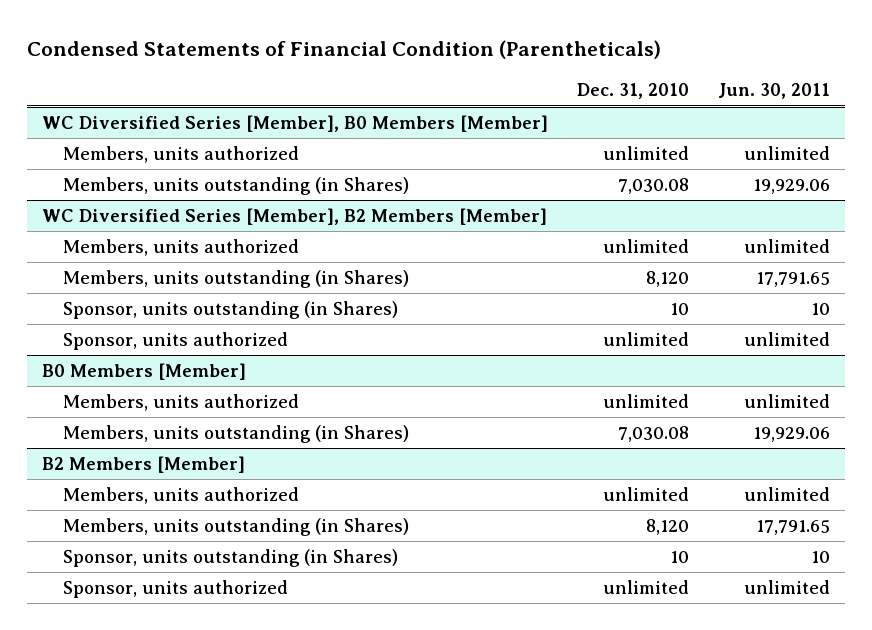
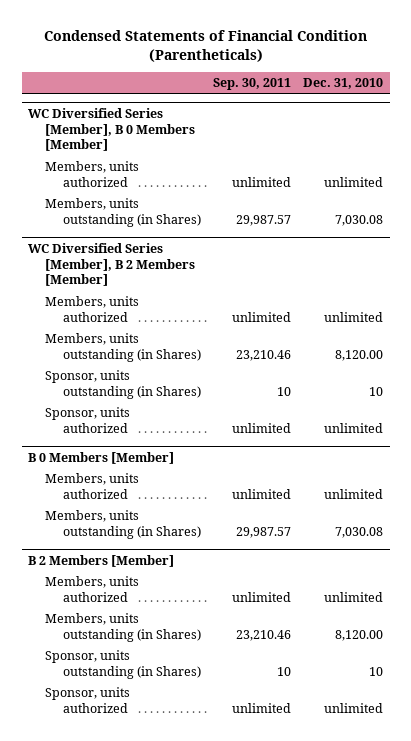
- | Dec. 31, 2010 | Jun. 30, 2011
+ | Sep. 30, 2011 | Dec. 31, 2010
- WC Diversified Series [Member], B0 Members [Member]
+ WC Diversified Series [Member], B 0 Members [Member]
- WC Diversified Series [Member], B2 Members [Member]
+ WC Diversified Series [Member], B 2 Members [Member]
- Members, units outstanding (in Shares) | 8,120 | 17,791.65
+ Members, units outstanding (in Shares) | 23,210.46 | 8,120.00
- B0 Members [Member]
+ B 0 Members [Member]
- B2 Members [Member]
+ B 2 Members [Member]
- Members, units outstanding (in Shares) | 8,120 | 17,791.65
+ Members, units outstanding (in Shares) | 23,210.46 | 8,120.00

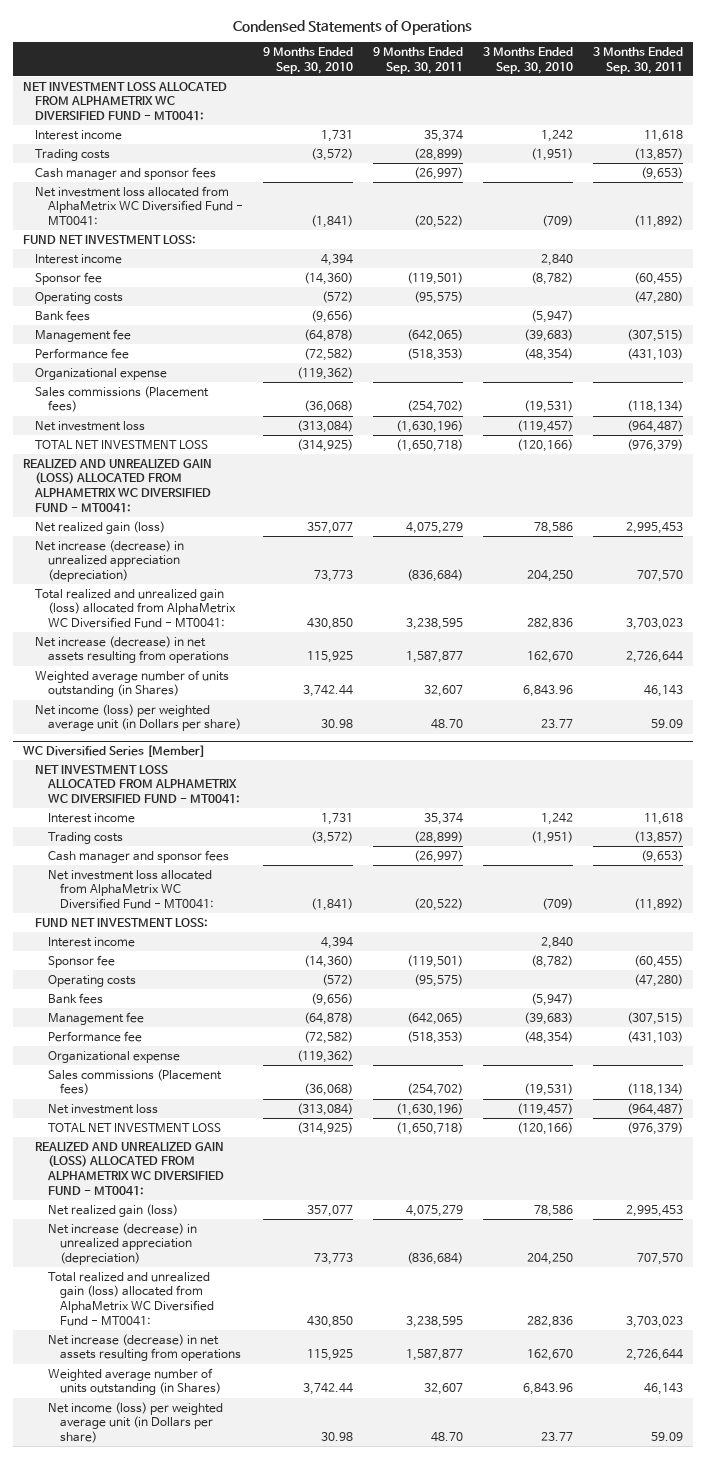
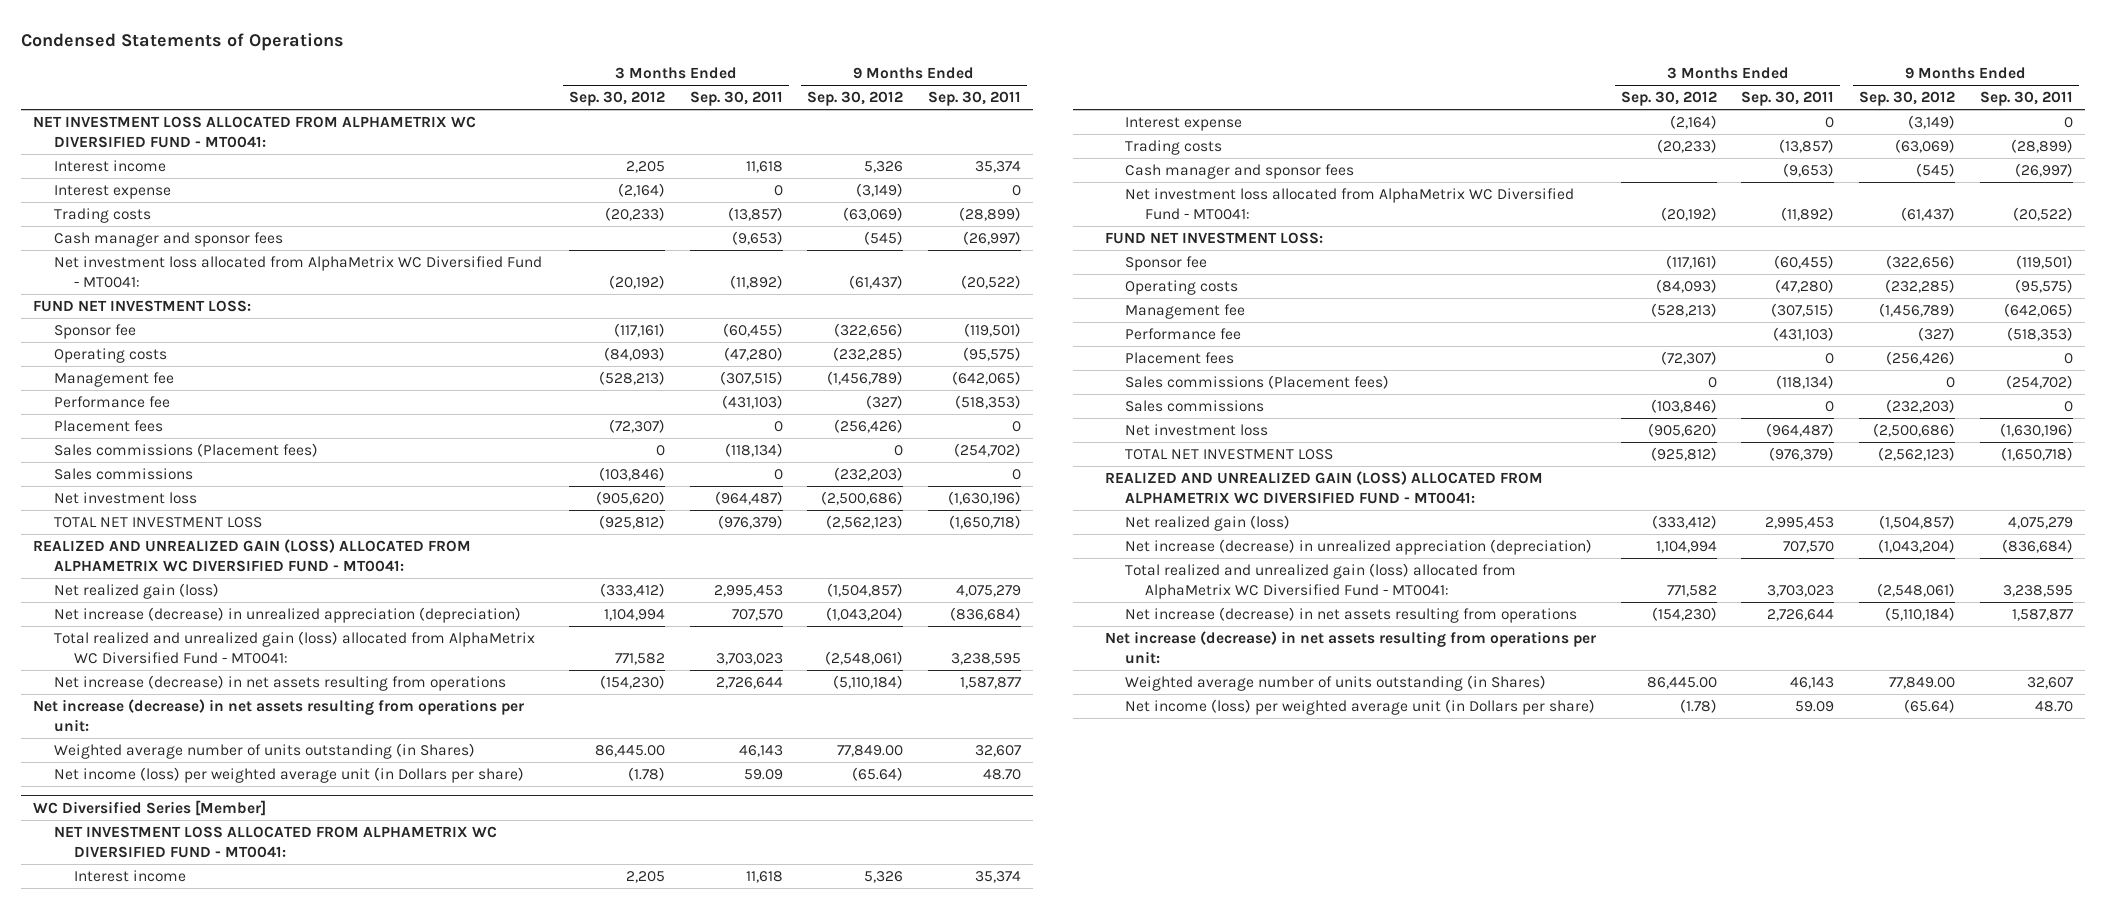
- | 9 Months Ended Sep. 30, 2010 | 9 Months Ended Sep. 30, 2011 | 3 Months Ended Sep. 30, 2010 | 3 Months Ended Sep. 30, 2011
+ | 3 Months Ended Sep. 30, 2012 | 3 Months Ended Sep. 30, 2011 | 9 Months Ended Sep. 30, 2012 | 9 Months Ended Sep. 30, 2011
+ Interest expense | (2,164) | 0 | (3,149) | 0
- Interest income | 4,394 | | 2,840 |
- Bank fees | (9,656) | | (5,947) |
- Organizational expense | (119,362) | | |
+ Placement fees | (72,307) | 0 | (256,426) | 0
+ Sales commissions | (103,846) | 0 | (232,203) | 0
+ Net increase (decrease) in net assets resulting from operations per unit:
@ WC Diversified Series [Member]
+ Interest expense | (2,164) | 0 | (3,149) | 0
- Interest income | 4,394 | | 2,840 |
- Bank fees | (9,656) | | (5,947) |
- Organizational expense | (119,362) | | |
+ Placement fees | (72,307) | 0 | (256,426) | 0
+ Sales commissions | (103,846) | 0 | (232,203) | 0
+ Net increase (decrease) in net assets resulting from operations per unit:

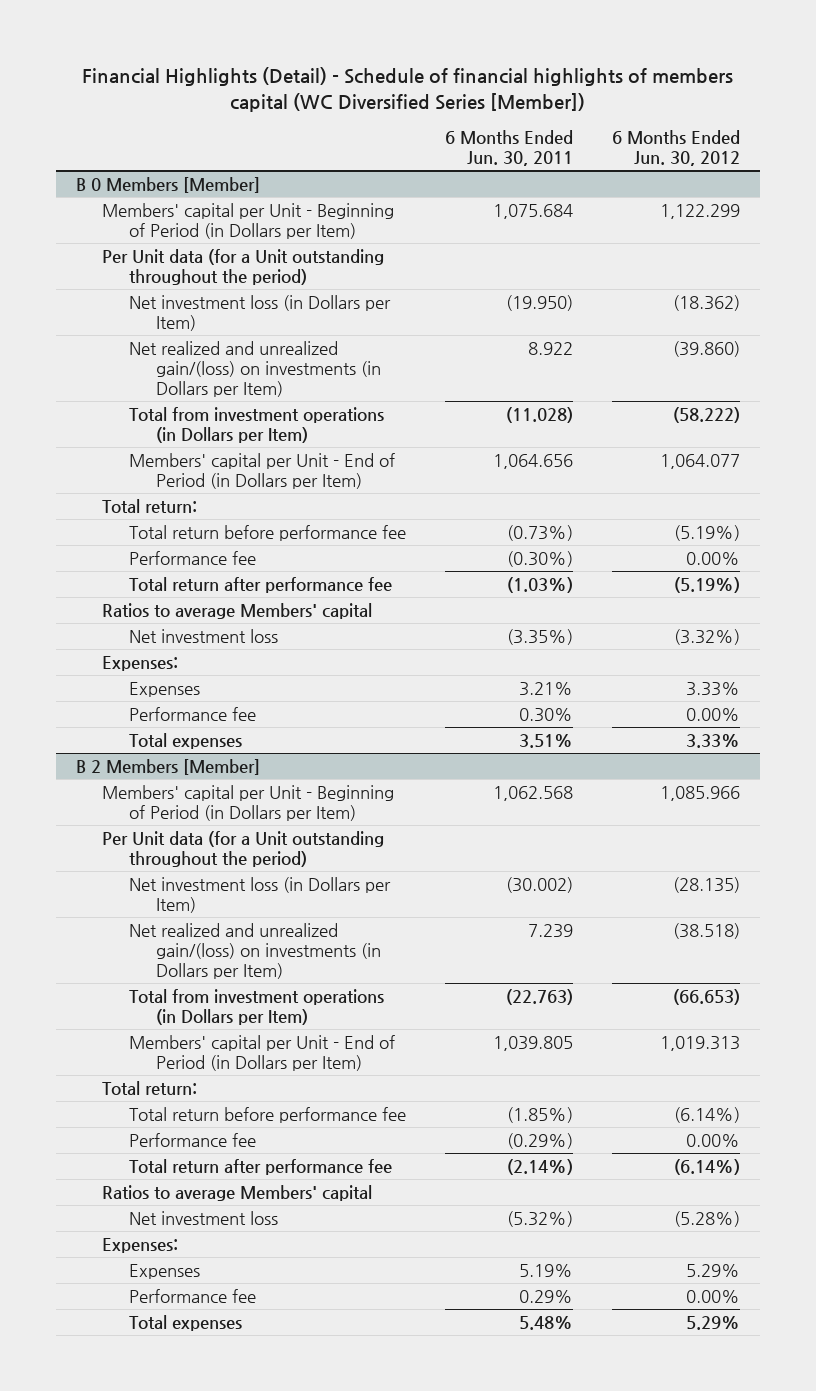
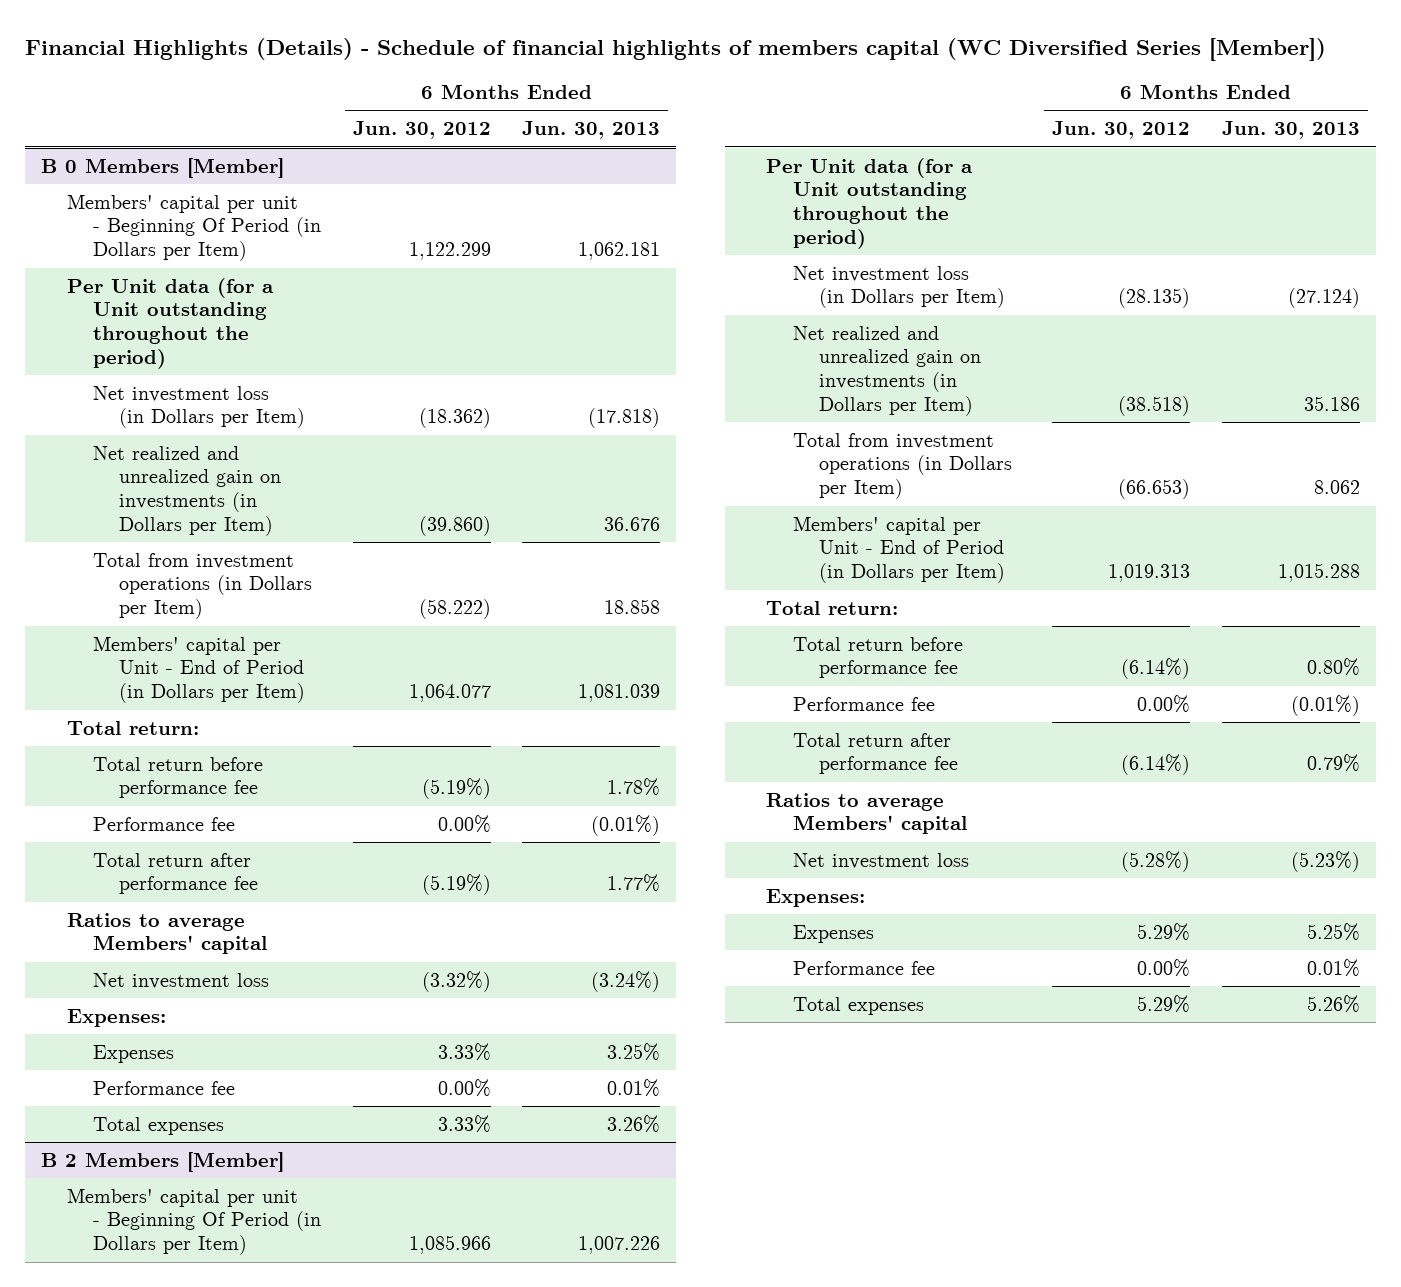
- Financial Highlights (Detail) - Schedule of financial highlights of members capital (WC Diversified Series [Member])
+ Financial Highlights (Details) - Schedule of financial highlights of members capital (WC Diversified Series [Member])
- | 6 Months Ended Jun. 30, 2011 | 6 Months Ended Jun. 30, 2012
+ | 6 Months Ended Jun. 30, 2012 | 6 Months Ended Jun. 30, 2013
@ B 0 Members [Member]
- Members' capital per Unit - Beginning of Period (in Dollars per Item) | 1,075.684 | 1,122.299
+ Members' capital per unit - Beginning Of Period (in Dollars per Item) | 1,122.299 | 1,062.181
- Net realized and unrealized gain/(loss) on investments (in Dollars per Item) | 8.922 | (39.860)
+ Net realized and unrealized gain on investments (in Dollars per Item) | (39.860) | 36.676
@ B 2 Members [Member]
- Members' capital per Unit - Beginning of Period (in Dollars per Item) | 1,062.568 | 1,085.966
+ Members' capital per unit - Beginning Of Period (in Dollars per Item) | 1,085.966 | 1,007.226
- Net realized and unrealized gain/(loss) on investments (in Dollars per Item) | 7.239 | (38.518)
+ Net realized and unrealized gain on investments (in Dollars per Item) | (38.518) | 35.186

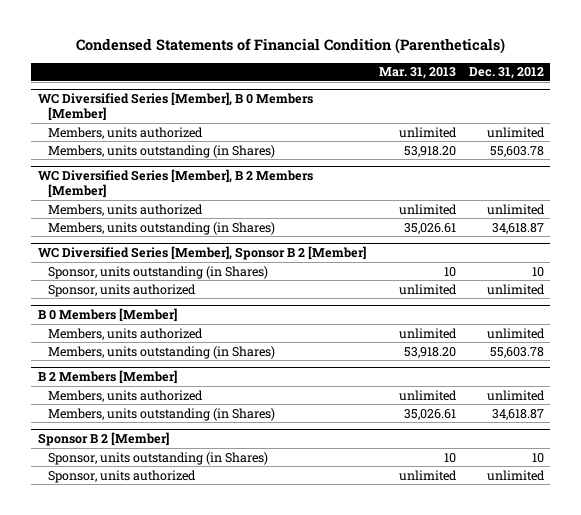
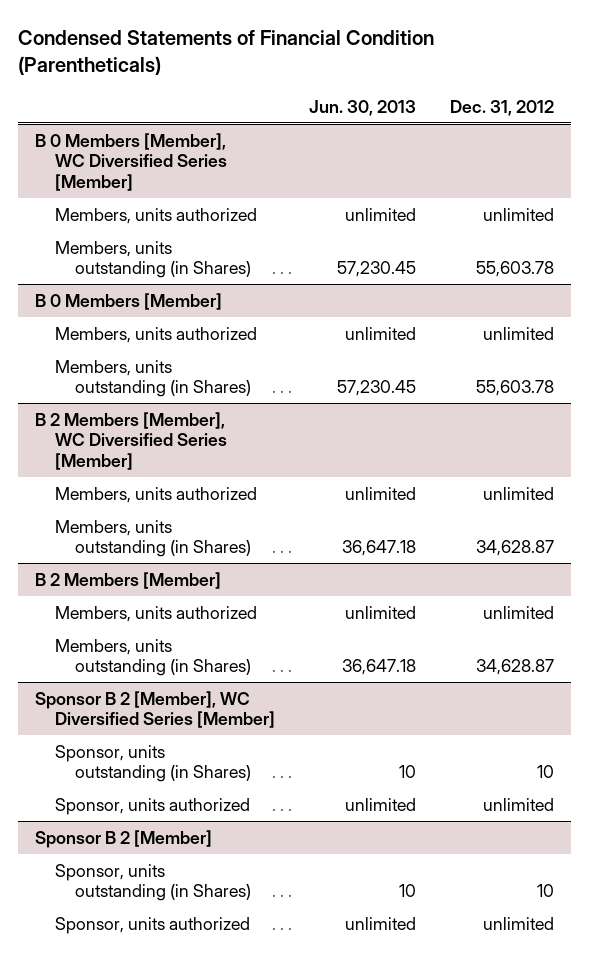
- | Mar. 31, 2013 | Dec. 31, 2012
+ | Jun. 30, 2013 | Dec. 31, 2012
- WC Diversified Series [Member], B 0 Members [Member]
+ B 0 Members [Member], WC Diversified Series [Member]
- WC Diversified Series [Member], B 2 Members [Member]
- Members, units authorized | unlimited | unlimited
- Members, units outstanding (in Shares) | 35,026.61 | 34,618.87
- WC Diversified Series [Member], Sponsor B 2 [Member]
- Sponsor, units outstanding (in Shares) | 10 | 10
- Sponsor, units authorized | unlimited | unlimited
+ B 2 Members [Member], WC Diversified Series [Member]
+ Members, units authorized | unlimited | unlimited
+ Members, units outstanding (in Shares) | 36,647.18 | 34,628.87
@ B 2 Members [Member]
- Members, units outstanding (in Shares) | 35,026.61 | 34,618.87
+ Members, units outstanding (in Shares) | 36,647.18 | 34,628.87
+ Sponsor B 2 [Member], WC Diversified Series [Member]
+ Sponsor, units outstanding (in Shares) | 10 | 10
+ Sponsor, units authorized | unlimited | unlimited

